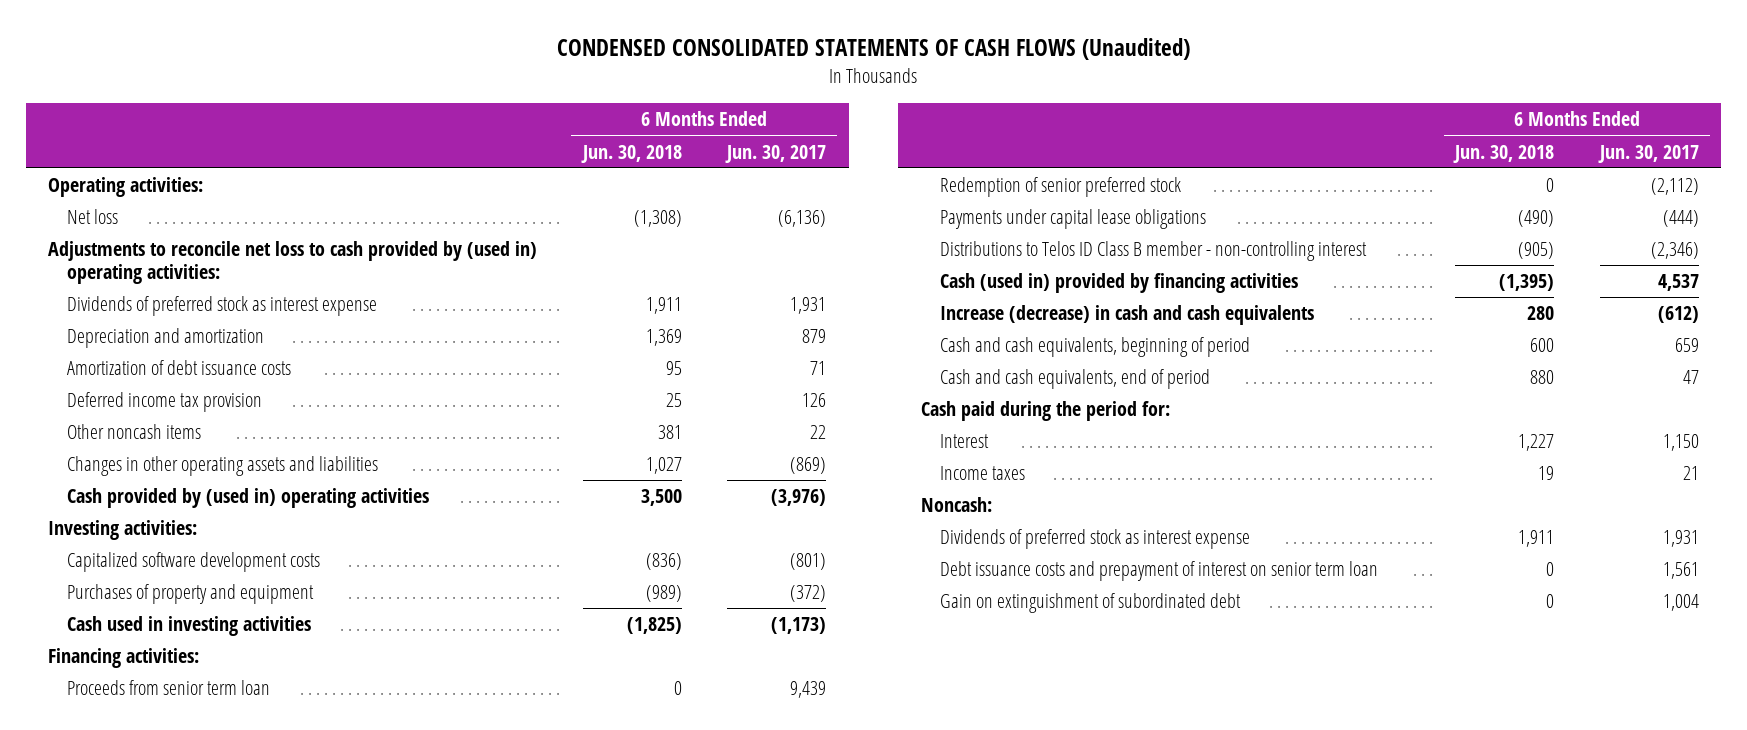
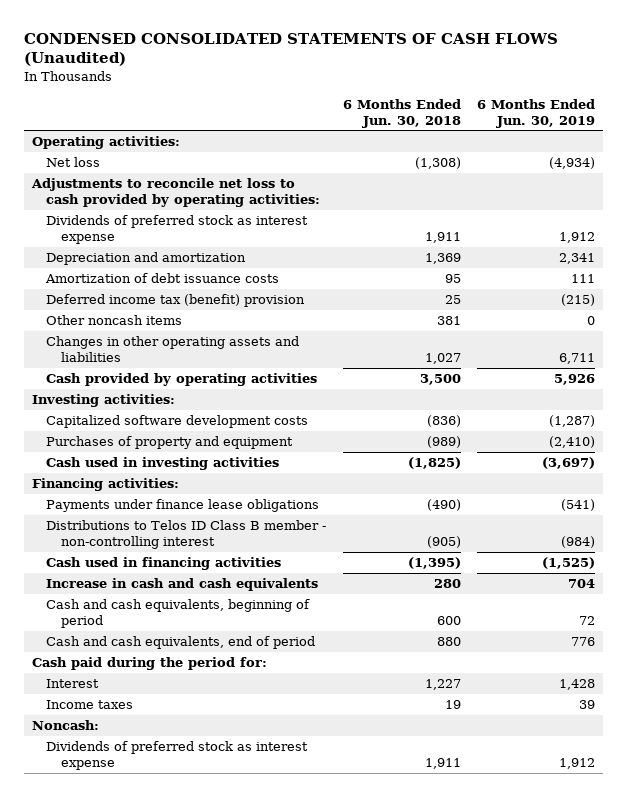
- | 6 Months Ended Jun. 30, 2018 | 6 Months Ended Jun. 30, 2017
+ | 6 Months Ended Jun. 30, 2018 | 6 Months Ended Jun. 30, 2019
- Adjustments to reconcile net loss to cash provided by (used in) operating activities:
+ Adjustments to reconcile net loss to cash provided by operating activities:
- Deferred income tax provision | 25 | 126
+ Deferred income tax (benefit) provision | 25 | (215)
- Cash provided by (used in) operating activities | 3,500 | (3,976)
+ Cash provided by operating activities | 3,500 | 5,926
- Proceeds from senior term loan | 0 | 9,439
- Redemption of senior preferred stock | 0 | (2,112)
- Payments under capital lease obligations | (490) | (444)
+ Payments under finance lease obligations | (490) | (541)
- Cash (used in) provided by financing activities | (1,395) | 4,537
- Increase (decrease) in cash and cash equivalents | 280 | (612)
+ Cash used in financing activities | (1,395) | (1,525)
+ Increase in cash and cash equivalents | 280 | 704
- Debt issuance costs and prepayment of interest on senior term loan | 0 | 1,561
- Gain on extinguishment of subordinated debt | 0 | 1,004

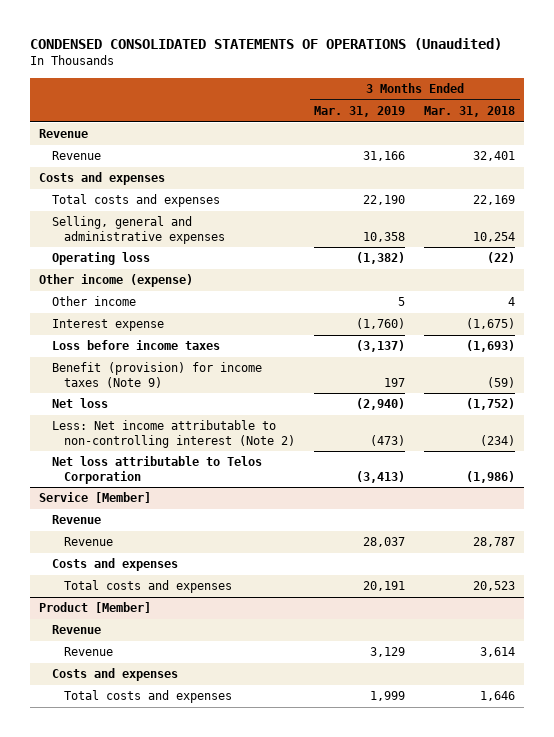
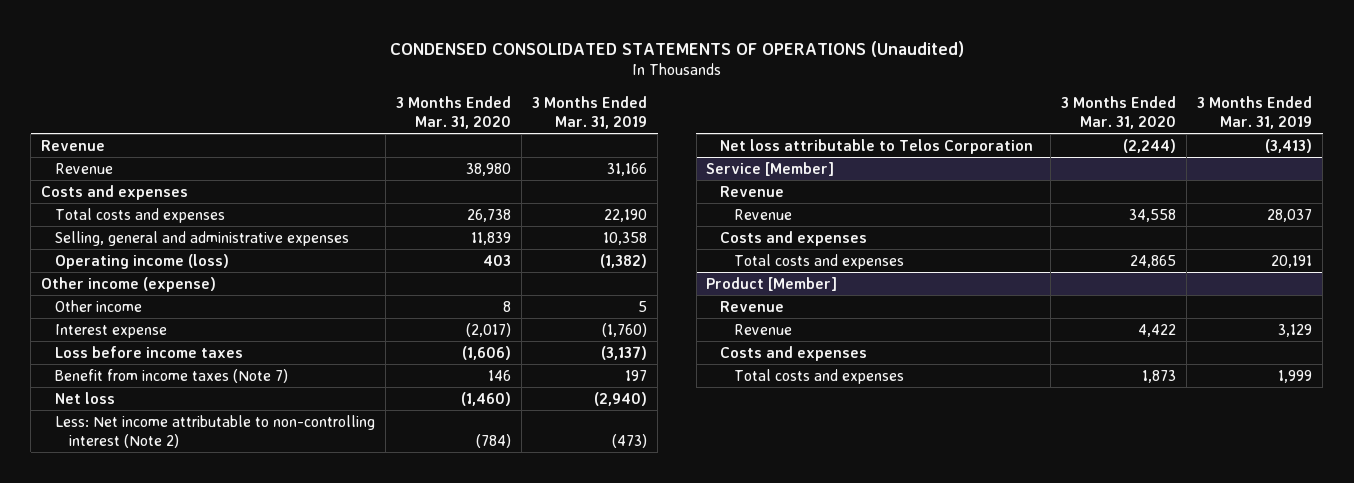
- | 3 Months Ended Mar. 31, 2019 | 3 Months Ended Mar. 31, 2018
+ | 3 Months Ended Mar. 31, 2020 | 3 Months Ended Mar. 31, 2019
- Operating loss | (1,382) | (22)
+ Operating income (loss) | 403 | (1,382)
- Benefit (provision) for income taxes (Note 9) | 197 | (59)
+ Benefit from income taxes (Note 7) | 146 | 197

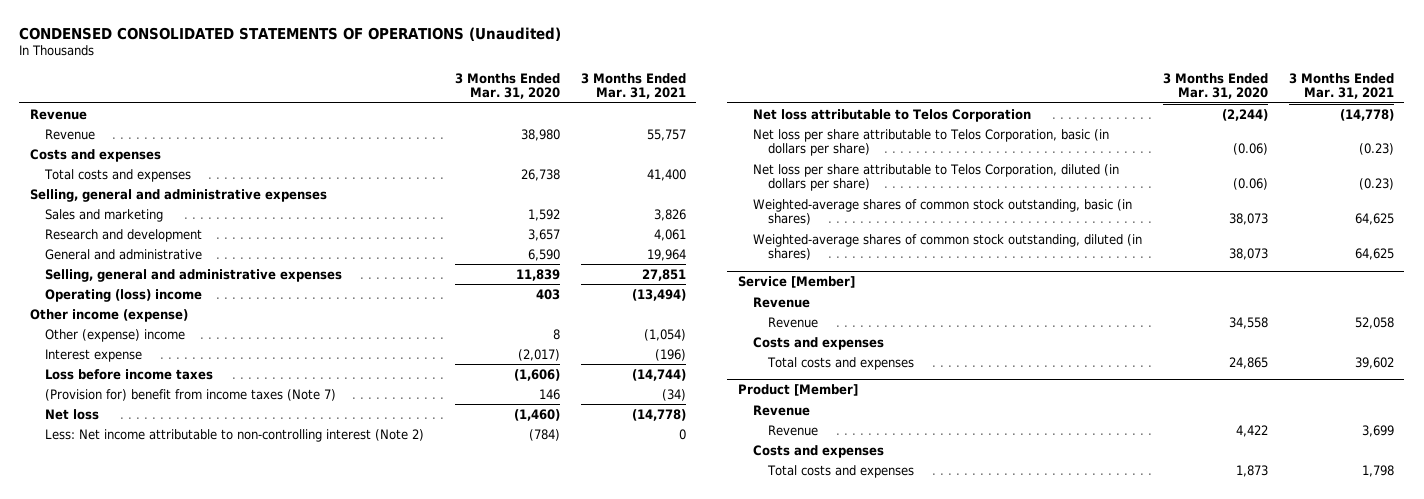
- | 3 Months Ended Mar. 31, 2020 | 3 Months Ended Mar. 31, 2019
+ | 3 Months Ended Mar. 31, 2020 | 3 Months Ended Mar. 31, 2021
+ Selling, general and administrative expenses
+ Sales and marketing | 1,592 | 3,826
+ Research and development | 3,657 | 4,061
+ General and administrative | 6,590 | 19,964
- Operating income (loss) | 403 | (1,382)
+ Operating (loss) income | 403 | (13,494)
- Other income | 8 | 5
+ Other (expense) income | 8 | (1,054)
- Benefit from income taxes (Note 7) | 146 | 197
+ (Provision for) benefit from income taxes (Note 7) | 146 | (34)
+ Net loss per share attributable to Telos Corporation, basic (in dollars per share) | (0.06) | (0.23)
+ Net loss per share attributable to Telos Corporation, diluted (in dollars per share) | (0.06) | (0.23)
+ Weighted-average shares of common stock outstanding, basic (in shares) | 38,073 | 64,625
+ Weighted-average shares of common stock outstanding, diluted (in shares) | 38,073 | 64,625

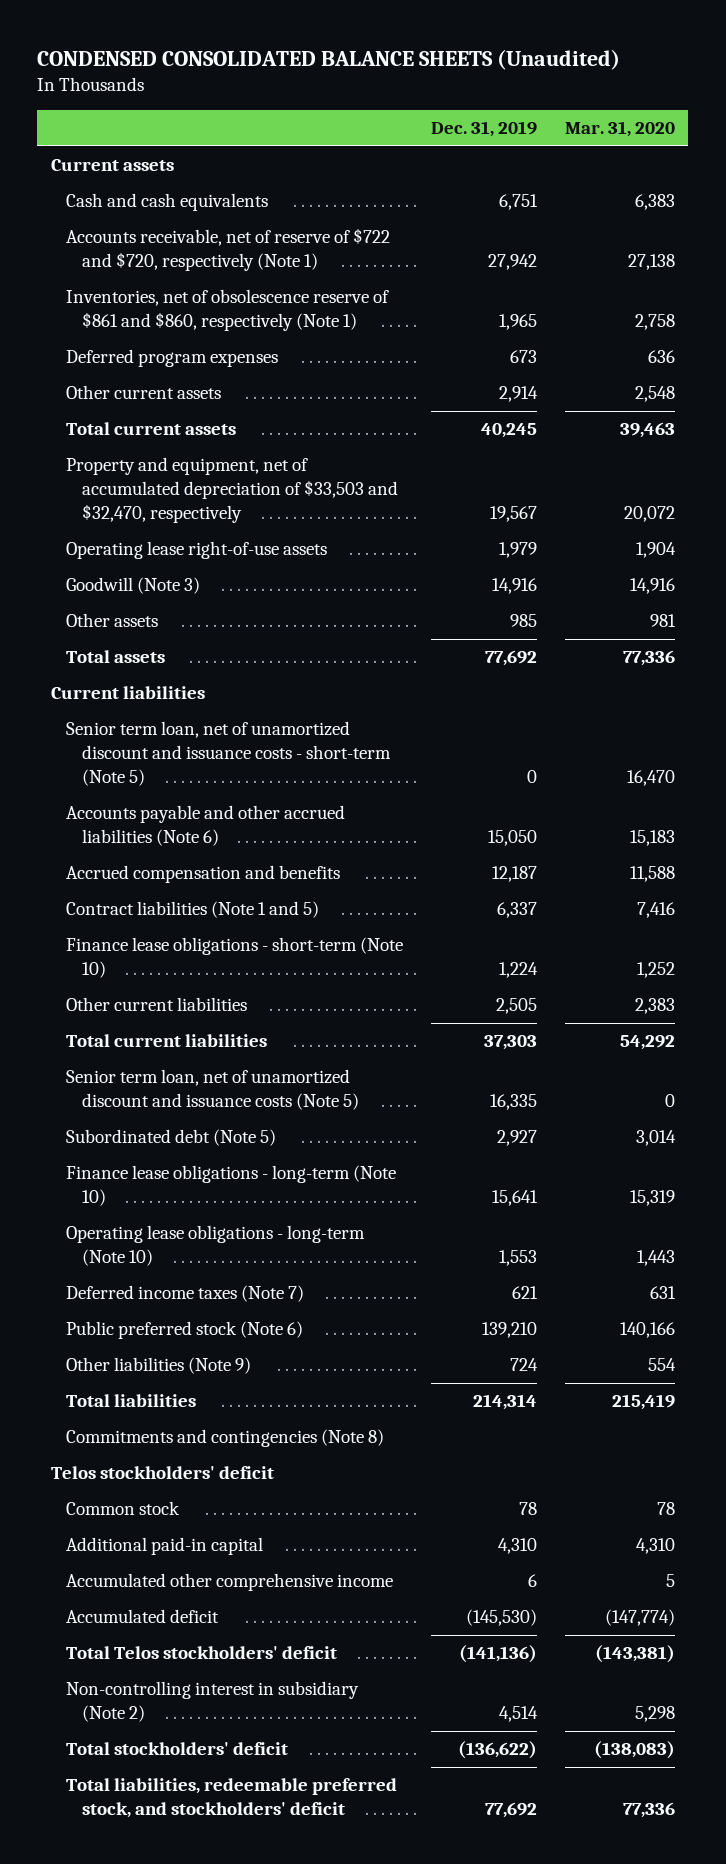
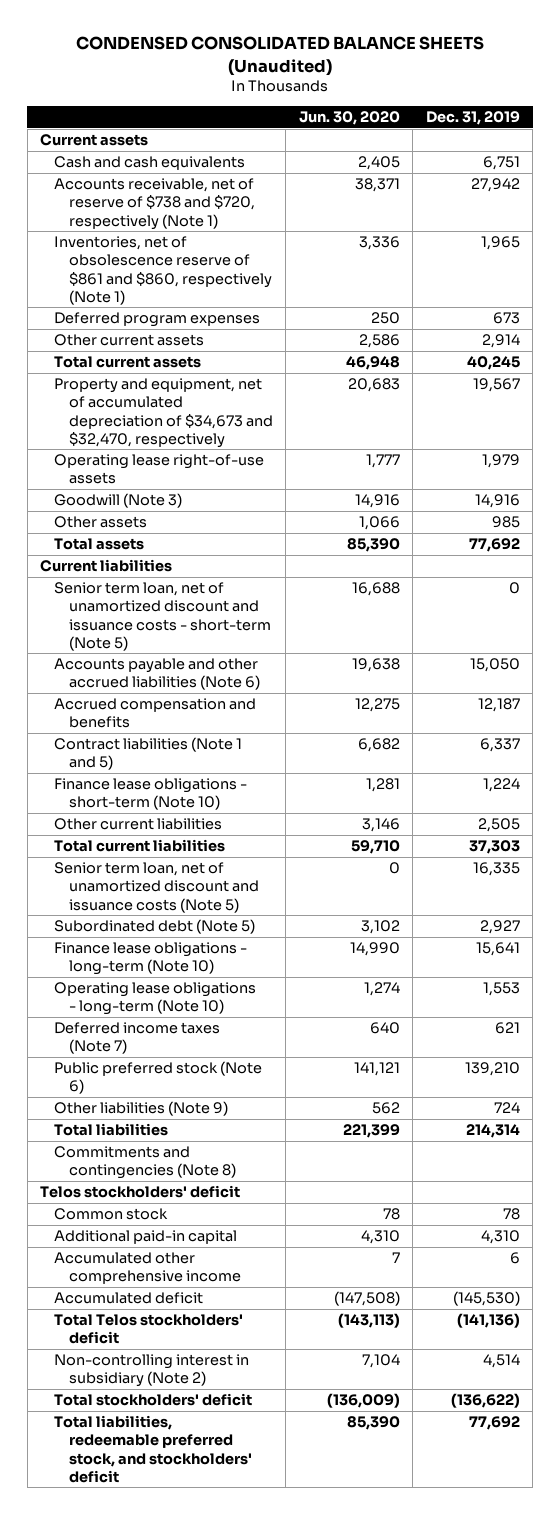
- | Dec. 31, 2019 | Mar. 31, 2020
+ | Jun. 30, 2020 | Dec. 31, 2019
- Accounts receivable, net of reserve of $722 and $720, respectively (Note 1) | 27,942 | 27,138
+ Accounts receivable, net of reserve of $738 and $720, respectively (Note 1) | 38,371 | 27,942
- Property and equipment, net of accumulated depreciation of $33,503 and $32,470, respectively | 19,567 | 20,072
+ Property and equipment, net of accumulated depreciation of $34,673 and $32,470, respectively | 20,683 | 19,567

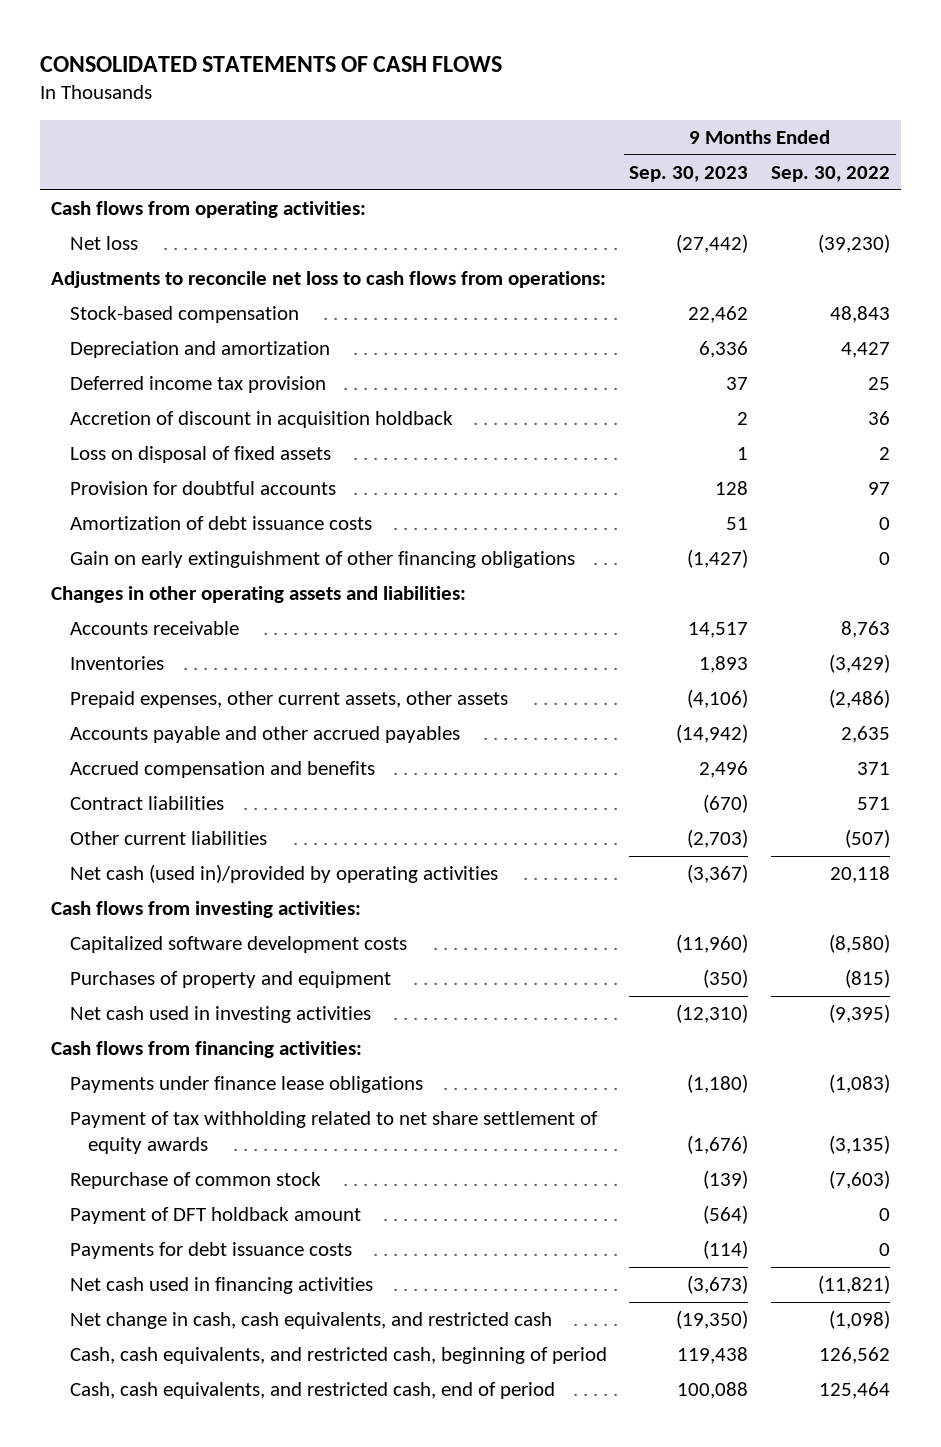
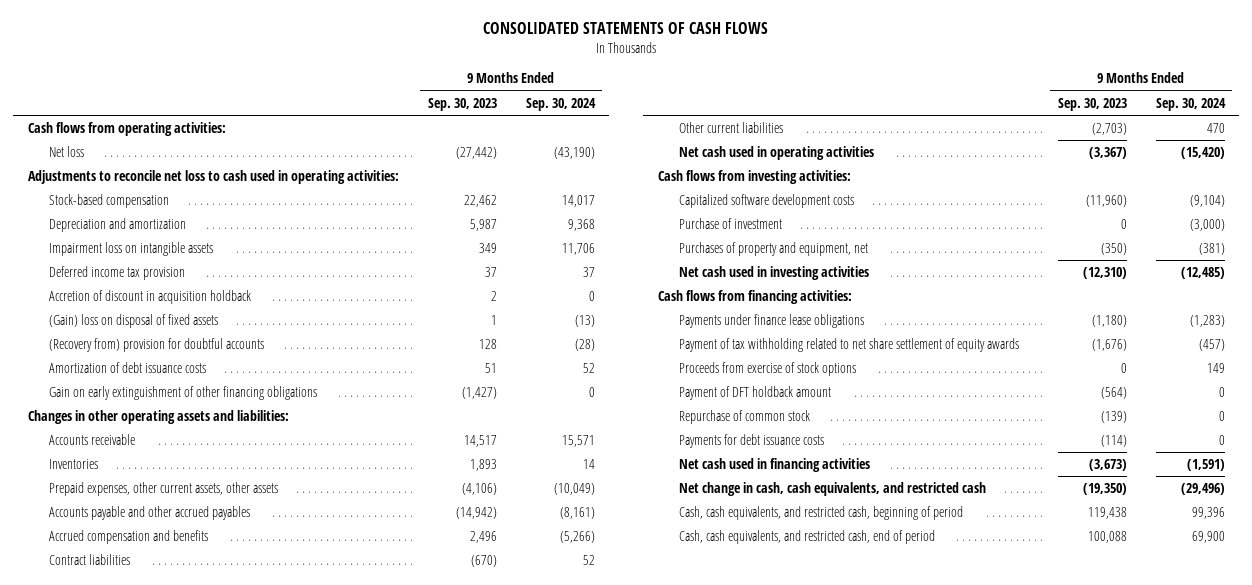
- | 9 Months Ended Sep. 30, 2023 | 9 Months Ended Sep. 30, 2022
+ | 9 Months Ended Sep. 30, 2023 | 9 Months Ended Sep. 30, 2024
- Adjustments to reconcile net loss to cash flows from operations:
+ Adjustments to reconcile net loss to cash used in operating activities:
- Depreciation and amortization | 6,336 | 4,427
+ Depreciation and amortization | 5,987 | 9,368
+ Impairment loss on intangible assets | 349 | 11,706
- Loss on disposal of fixed assets | 1 | 2
- Provision for doubtful accounts | 128 | 97
+ (Gain) loss on disposal of fixed assets | 1 | (13)
+ (Recovery from) provision for doubtful accounts | 128 | (28)
- Net cash (used in)/provided by operating activities | (3,367) | 20,118
+ Net cash used in operating activities | (3,367) | (15,420)
- Purchases of property and equipment | (350) | (815)
+ Purchase of investment | 0 | (3,000)
+ Purchases of property and equipment, net | (350) | (381)
+ Proceeds from exercise of stock options | 0 | 149
moved down: Repurchase of common stock | (139) | 0

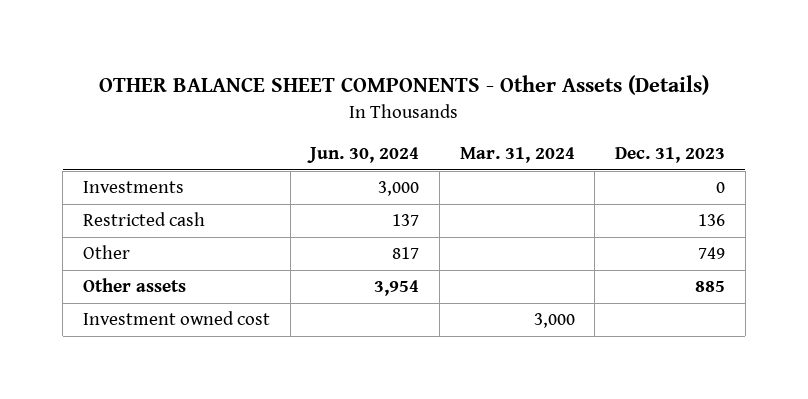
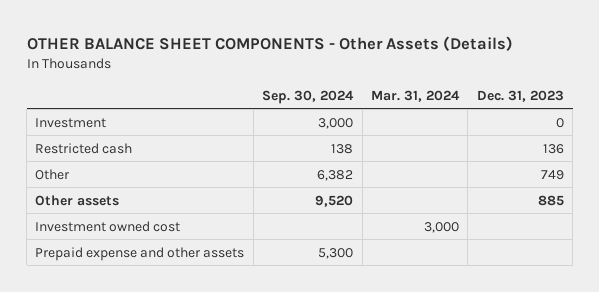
- | Jun. 30, 2024 | Mar. 31, 2024 | Dec. 31, 2023
+ | Sep. 30, 2024 | Mar. 31, 2024 | Dec. 31, 2023
- Investments | 3,000 | | 0
+ Investment | 3,000 | | 0
+ Prepaid expense and other assets | 5,300 | |

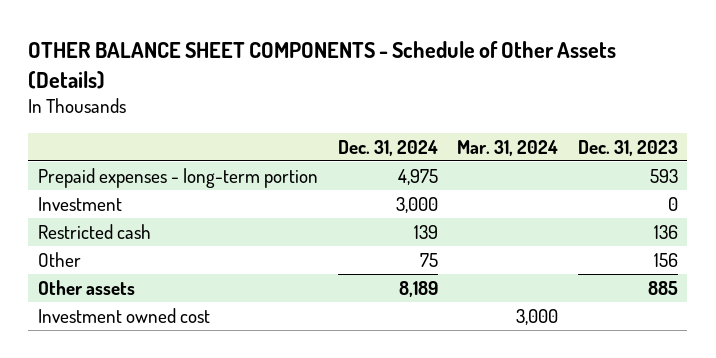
- OTHER BALANCE SHEET COMPONENTS - Other Assets (Details)
+ OTHER BALANCE SHEET COMPONENTS - Schedule of Other Assets (Details)
- | Sep. 30, 2024 | Mar. 31, 2024 | Dec. 31, 2023
+ | Dec. 31, 2024 | Mar. 31, 2024 | Dec. 31, 2023
+ Prepaid expenses - long-term portion | 4,975 | | 593
- Other | 6,382 | | 749
+ Other | 75 | | 156
- Prepaid expense and other assets | 5,300 | |

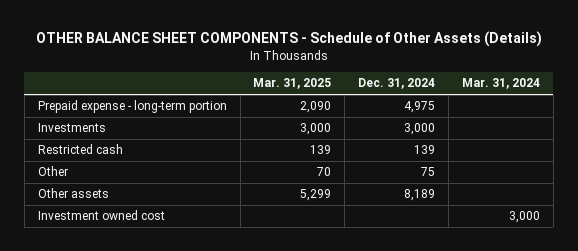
- | Dec. 31, 2024 | Mar. 31, 2024 | Dec. 31, 2023
+ | Mar. 31, 2025 | Dec. 31, 2024 | Mar. 31, 2024
- Prepaid expenses - long-term portion | 4,975 | | 593
- Investment | 3,000 | | 0
+ Prepaid expense - long-term portion | 2,090 | 4,975 |
+ Investments | 3,000 | 3,000 |

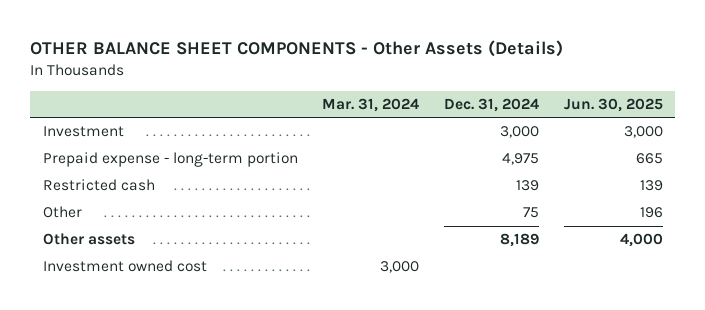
- OTHER BALANCE SHEET COMPONENTS - Schedule of Other Assets (Details)
+ OTHER BALANCE SHEET COMPONENTS - Other Assets (Details)
- | Mar. 31, 2025 | Dec. 31, 2024 | Mar. 31, 2024
+ | Mar. 31, 2024 | Dec. 31, 2024 | Jun. 30, 2025
+ Investment | | 3,000 | 3,000
- Investments | 3,000 | 3,000 |

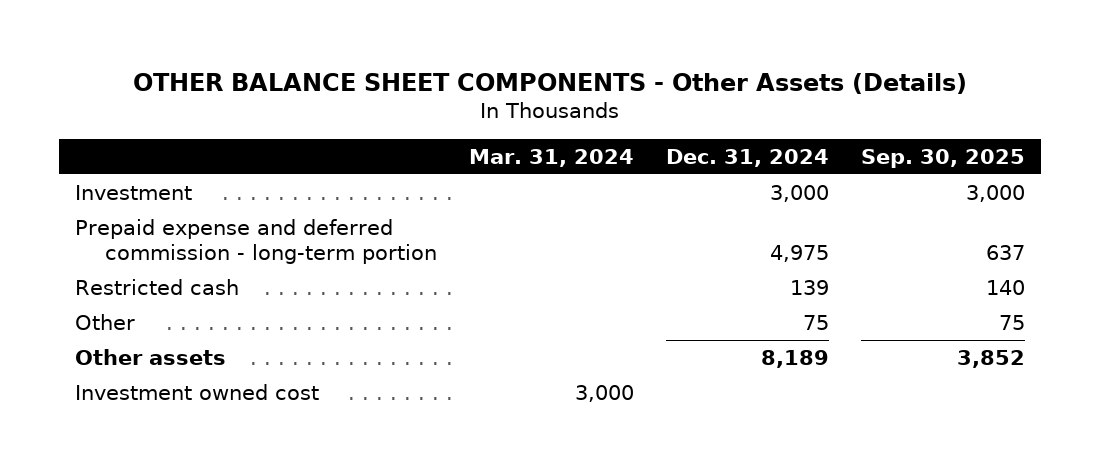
- | Mar. 31, 2024 | Dec. 31, 2024 | Jun. 30, 2025
+ | Mar. 31, 2024 | Dec. 31, 2024 | Sep. 30, 2025
- Prepaid expense - long-term portion | | 4,975 | 665
+ Prepaid expense and deferred commission - long-term portion | | 4,975 | 637

